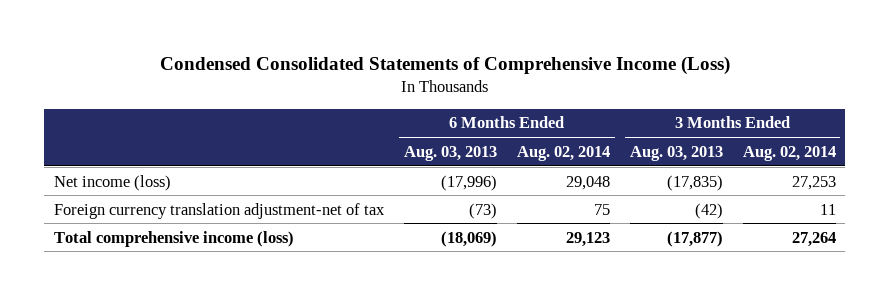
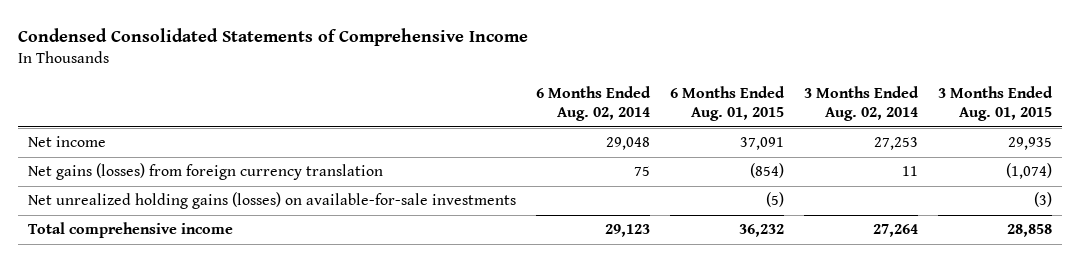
- Condensed Consolidated Statements of Comprehensive Income (Loss)
+ Condensed Consolidated Statements of Comprehensive Income
- | 6 Months Ended Aug. 03, 2013 | 6 Months Ended Aug. 02, 2014 | 3 Months Ended Aug. 03, 2013 | 3 Months Ended Aug. 02, 2014
+ | 6 Months Ended Aug. 02, 2014 | 6 Months Ended Aug. 01, 2015 | 3 Months Ended Aug. 02, 2014 | 3 Months Ended Aug. 01, 2015
- Net income (loss) | (17,996) | 29,048 | (17,835) | 27,253
- Foreign currency translation adjustment-net of tax | (73) | 75 | (42) | 11
- Total comprehensive income (loss) | (18,069) | 29,123 | (17,877) | 27,264
+ Net income | 29,048 | 37,091 | 27,253 | 29,935
+ Net gains (losses) from foreign currency translation | 75 | (854) | 11 | (1,074)
+ Net unrealized holding gains (losses) on available-for-sale investments | | (5) | | (3)
+ Total comprehensive income | 29,123 | 36,232 | 27,264 | 28,858

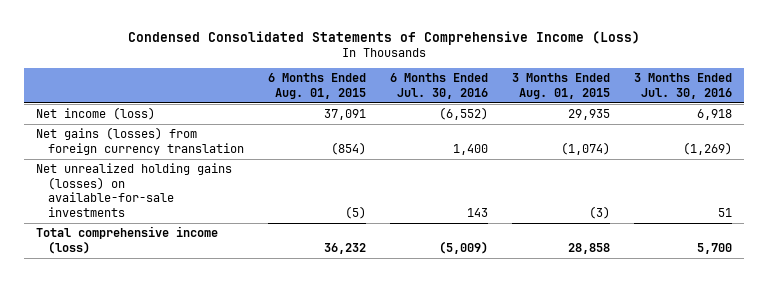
- Condensed Consolidated Statements of Comprehensive Income
+ Condensed Consolidated Statements of Comprehensive Income (Loss)
- | 6 Months Ended Aug. 02, 2014 | 6 Months Ended Aug. 01, 2015 | 3 Months Ended Aug. 02, 2014 | 3 Months Ended Aug. 01, 2015
+ | 6 Months Ended Aug. 01, 2015 | 6 Months Ended Jul. 30, 2016 | 3 Months Ended Aug. 01, 2015 | 3 Months Ended Jul. 30, 2016
- Net income | 29,048 | 37,091 | 27,253 | 29,935
+ Net income (loss) | 37,091 | (6,552) | 29,935 | 6,918
- Total comprehensive income | 29,123 | 36,232 | 27,264 | 28,858
+ Total comprehensive income (loss) | 36,232 | (5,009) | 28,858 | 5,700

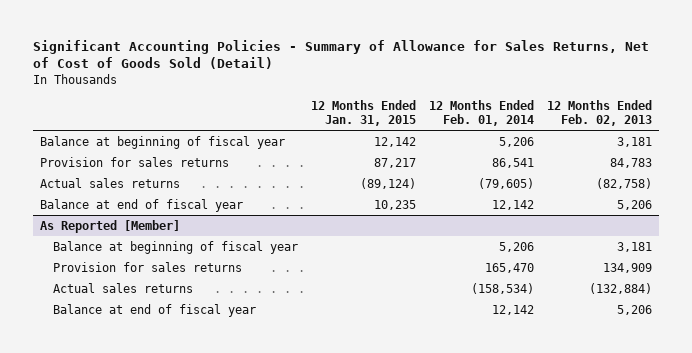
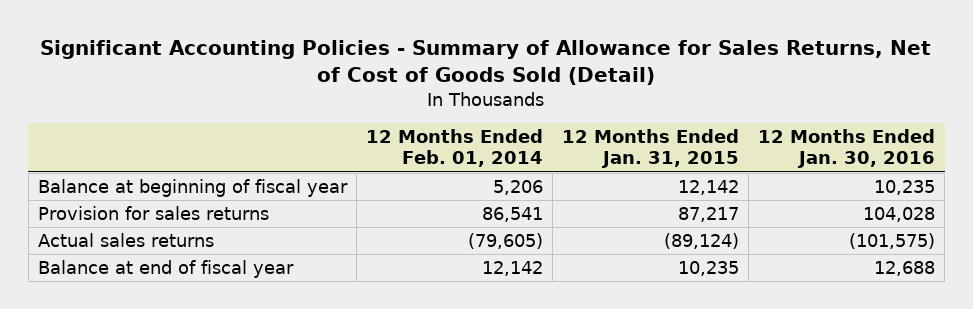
- | 12 Months Ended Jan. 31, 2015 | 12 Months Ended Feb. 01, 2014 | 12 Months Ended Feb. 02, 2013
+ | 12 Months Ended Feb. 01, 2014 | 12 Months Ended Jan. 31, 2015 | 12 Months Ended Jan. 30, 2016
- As Reported [Member]
- Balance at beginning of fiscal year | | 5,206 | 3,181
- Provision for sales returns | | 165,470 | 134,909
- Actual sales returns | | (158,534) | (132,884)
- Balance at end of fiscal year | | 12,142 | 5,206

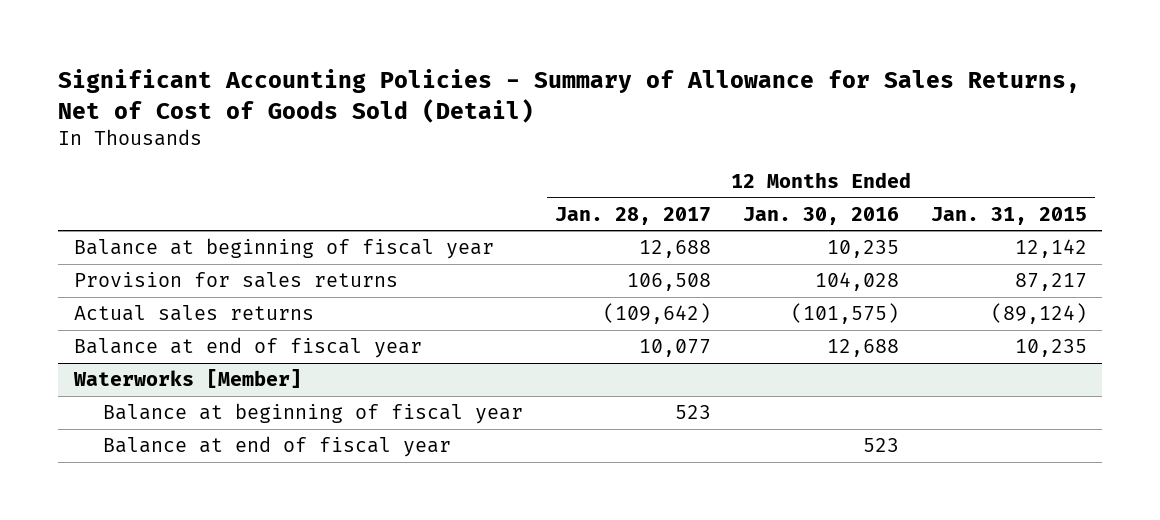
- | 12 Months Ended Feb. 01, 2014 | 12 Months Ended Jan. 31, 2015 | 12 Months Ended Jan. 30, 2016
+ | 12 Months Ended Jan. 28, 2017 | 12 Months Ended Jan. 30, 2016 | 12 Months Ended Jan. 31, 2015
+ Waterworks [Member]
+ Balance at beginning of fiscal year | 523 | |
+ Balance at end of fiscal year | | 523 |

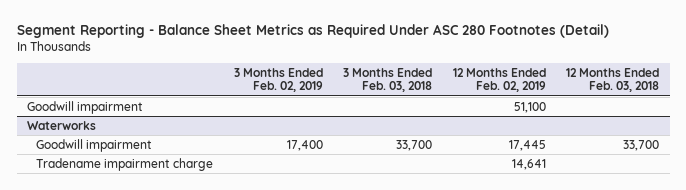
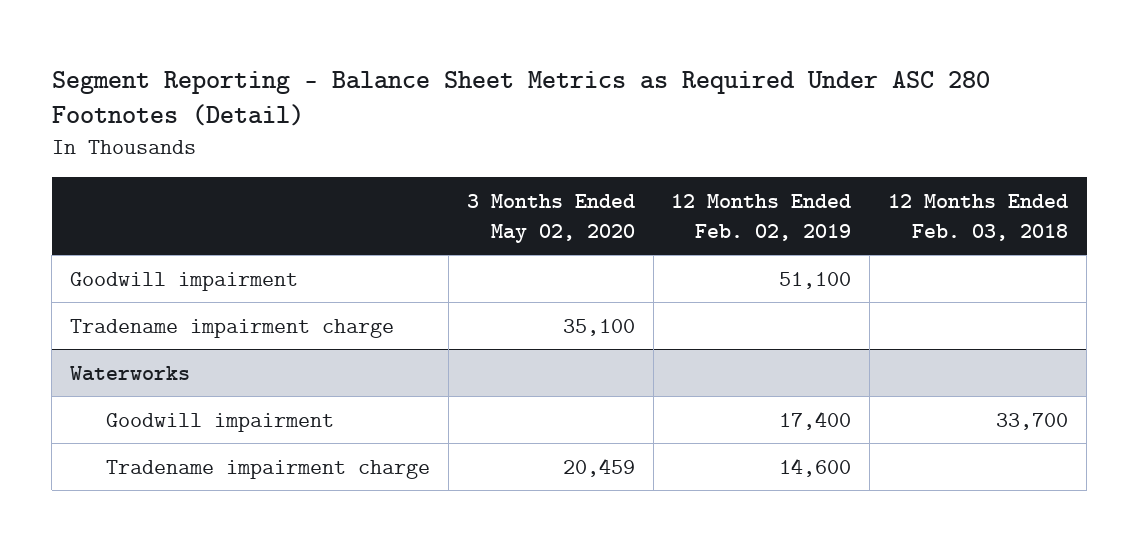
- | 3 Months Ended Feb. 02, 2019 | 3 Months Ended Feb. 03, 2018 | 12 Months Ended Feb. 02, 2019 | 12 Months Ended Feb. 03, 2018
+ | 3 Months Ended May 02, 2020 | 12 Months Ended Feb. 02, 2019 | 12 Months Ended Feb. 03, 2018
+ Tradename impairment charge | 35,100 | |
@ Waterworks
- Goodwill impairment | 17,400 | 33,700 | 17,445 | 33,700
- Tradename impairment charge | | | 14,641 |
+ Goodwill impairment | | 17,400 | 33,700
+ Tradename impairment charge | 20,459 | 14,600 |

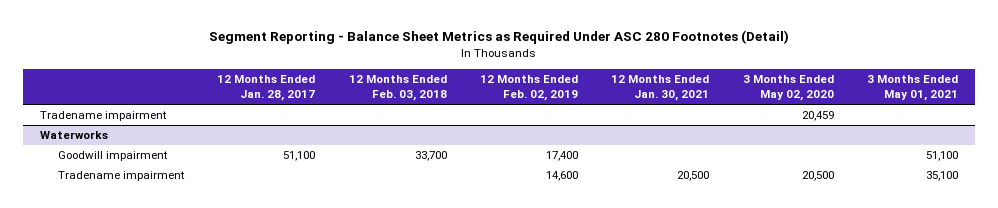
- | 3 Months Ended May 02, 2020 | 12 Months Ended Feb. 02, 2019 | 12 Months Ended Feb. 03, 2018
+ | 12 Months Ended Jan. 28, 2017 | 12 Months Ended Feb. 03, 2018 | 12 Months Ended Feb. 02, 2019 | 12 Months Ended Jan. 30, 2021 | 3 Months Ended May 02, 2020 | 3 Months Ended May 01, 2021
- Goodwill impairment | | 51,100 |
- Tradename impairment charge | 35,100 | |
+ Tradename impairment | | | | | 20,459 |
@ Waterworks
- Tradename impairment charge | 20,459 | 14,600 |
+ Tradename impairment | | | 14,600 | 20,500 | 20,500 | 35,100

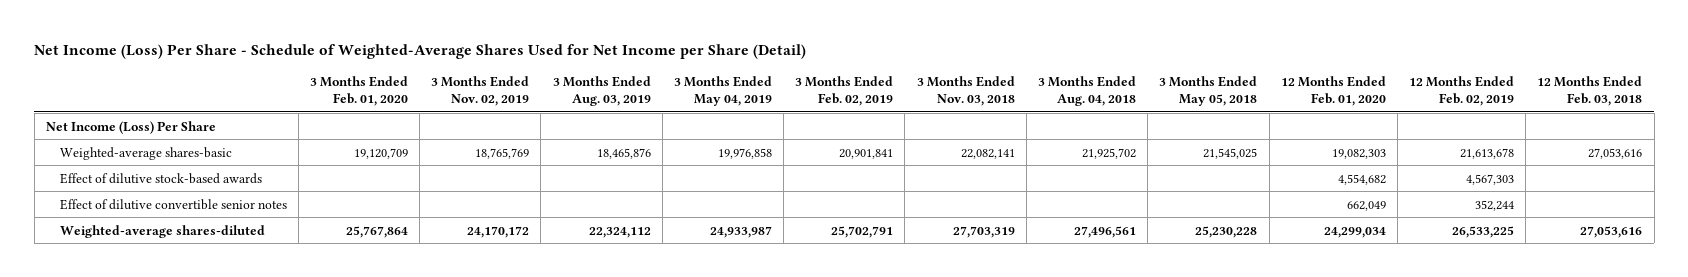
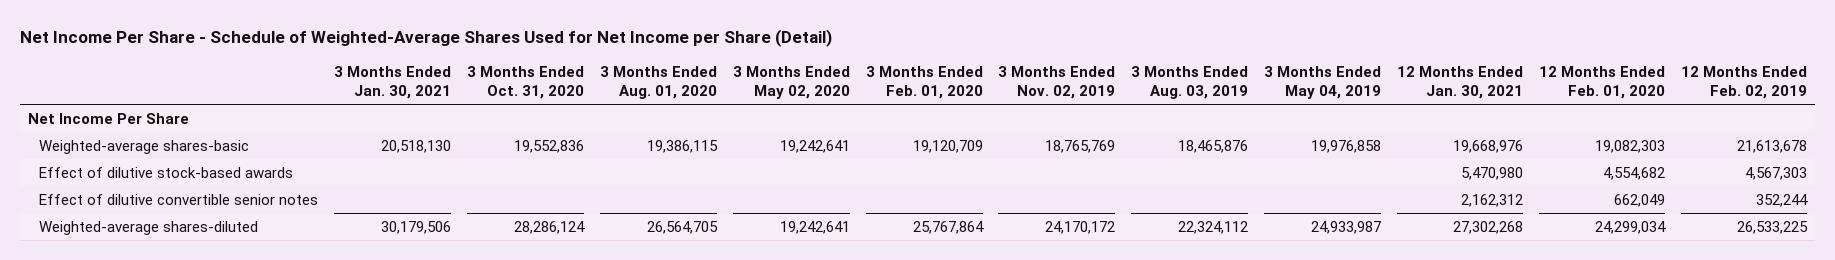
- Net Income (Loss) Per Share - Schedule of Weighted-Average Shares Used for Net Income per Share (Detail)
+ Net Income Per Share - Schedule of Weighted-Average Shares Used for Net Income per Share (Detail)
- | 3 Months Ended Feb. 01, 2020 | 3 Months Ended Nov. 02, 2019 | 3 Months Ended Aug. 03, 2019 | 3 Months Ended May 04, 2019 | 3 Months Ended Feb. 02, 2019 | 3 Months Ended Nov. 03, 2018 | 3 Months Ended Aug. 04, 2018 | 3 Months Ended May 05, 2018 | 12 Months Ended Feb. 01, 2020 | 12 Months Ended Feb. 02, 2019 | 12 Months Ended Feb. 03, 2018
+ | 3 Months Ended Jan. 30, 2021 | 3 Months Ended Oct. 31, 2020 | 3 Months Ended Aug. 01, 2020 | 3 Months Ended May 02, 2020 | 3 Months Ended Feb. 01, 2020 | 3 Months Ended Nov. 02, 2019 | 3 Months Ended Aug. 03, 2019 | 3 Months Ended May 04, 2019 | 12 Months Ended Jan. 30, 2021 | 12 Months Ended Feb. 01, 2020 | 12 Months Ended Feb. 02, 2019
- Net Income (Loss) Per Share
+ Net Income Per Share

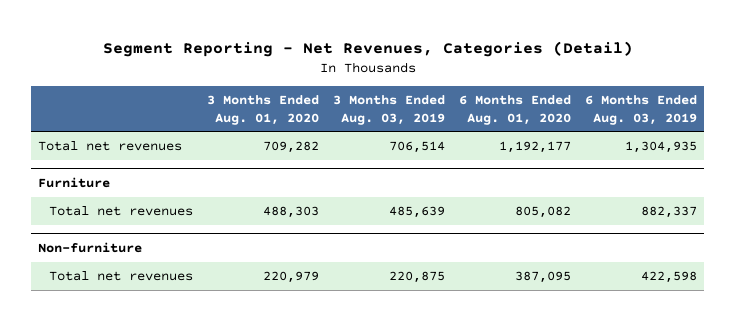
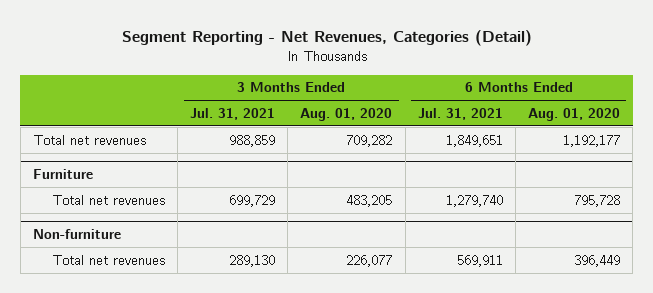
- | 3 Months Ended Aug. 01, 2020 | 3 Months Ended Aug. 03, 2019 | 6 Months Ended Aug. 01, 2020 | 6 Months Ended Aug. 03, 2019
+ | 3 Months Ended Jul. 31, 2021 | 3 Months Ended Aug. 01, 2020 | 6 Months Ended Jul. 31, 2021 | 6 Months Ended Aug. 01, 2020
@ Furniture
- Total net revenues | 488,303 | 485,639 | 805,082 | 882,337
+ Total net revenues | 699,729 | 483,205 | 1,279,740 | 795,728
@ Non-furniture
- Total net revenues | 220,979 | 220,875 | 387,095 | 422,598
+ Total net revenues | 289,130 | 226,077 | 569,911 | 396,449

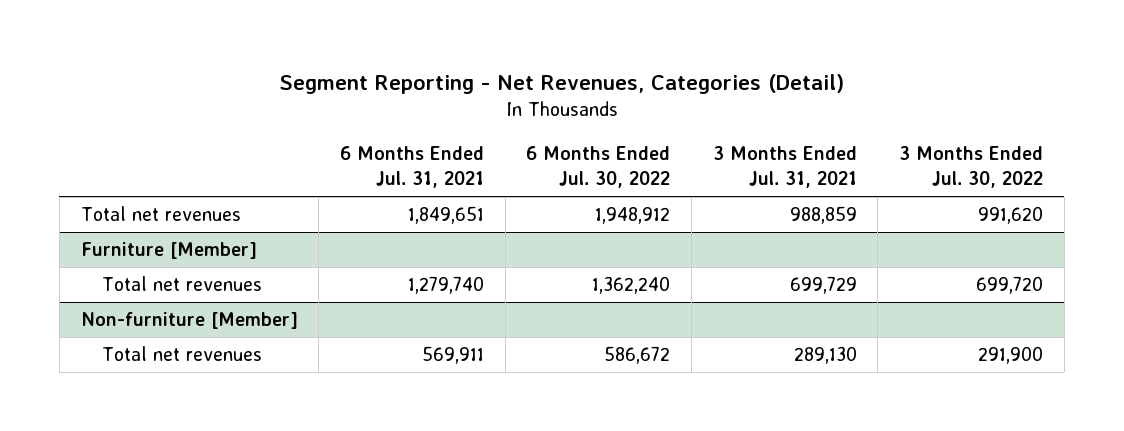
- | 3 Months Ended Jul. 31, 2021 | 3 Months Ended Aug. 01, 2020 | 6 Months Ended Jul. 31, 2021 | 6 Months Ended Aug. 01, 2020
+ | 6 Months Ended Jul. 31, 2021 | 6 Months Ended Jul. 30, 2022 | 3 Months Ended Jul. 31, 2021 | 3 Months Ended Jul. 30, 2022
- Furniture
+ Furniture [Member]
- Non-furniture
+ Non-furniture [Member]

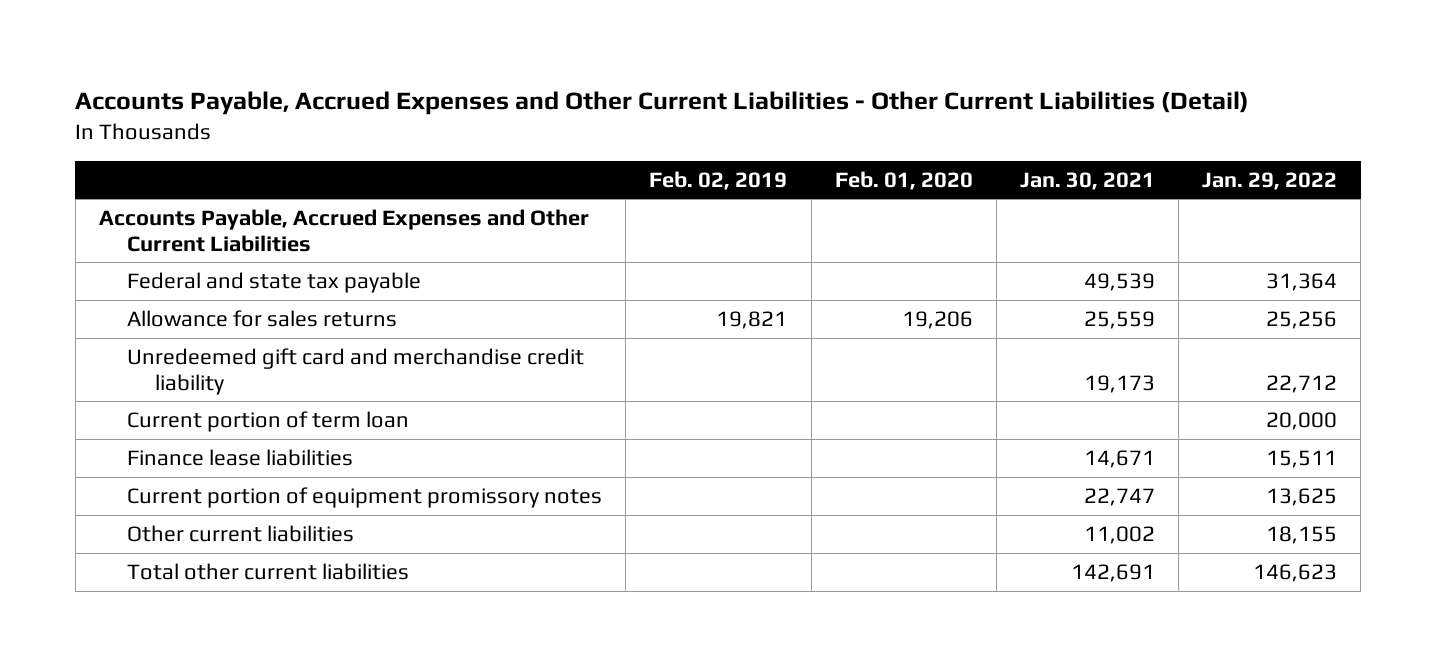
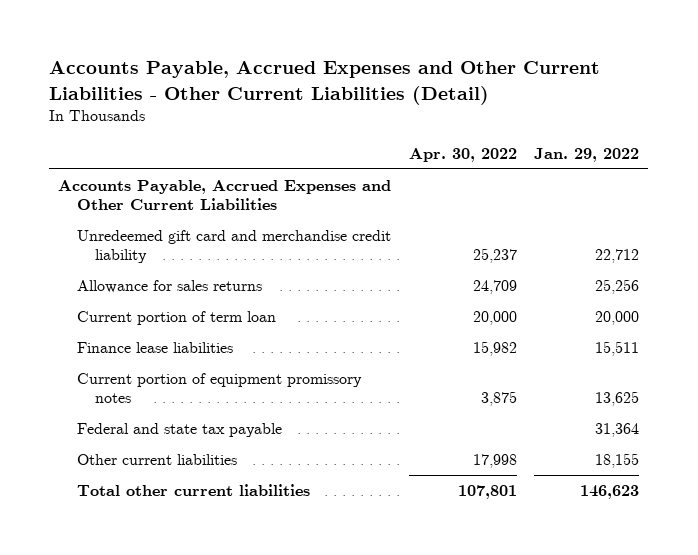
- | Feb. 02, 2019 | Feb. 01, 2020 | Jan. 30, 2021 | Jan. 29, 2022
+ | Apr. 30, 2022 | Jan. 29, 2022
moved down: Allowance for sales returns | 24,709 | 25,256
moved down: Federal and state tax payable | | 31,364

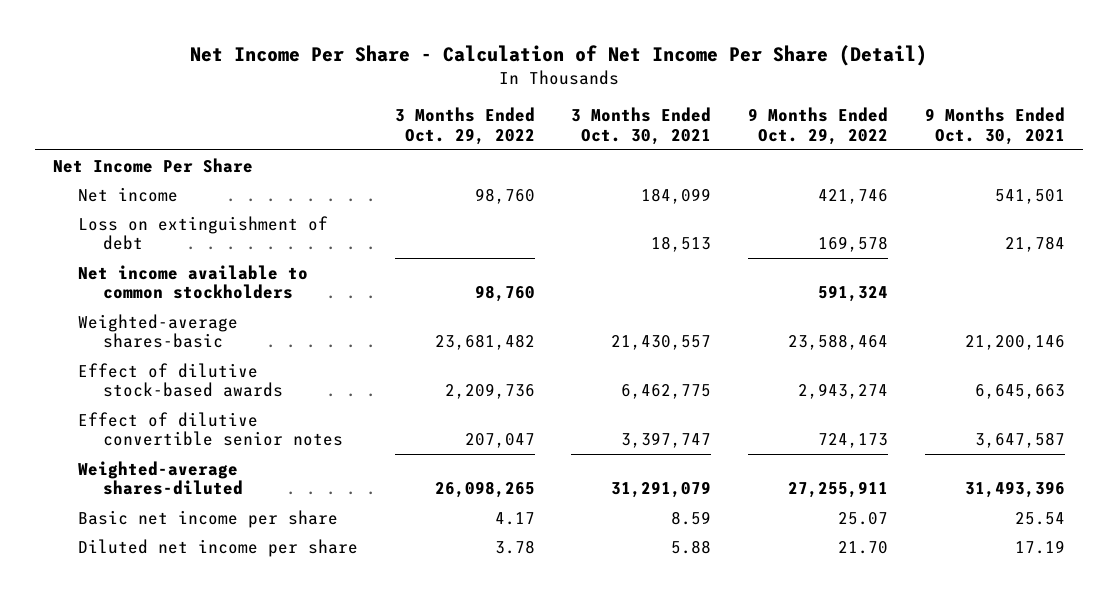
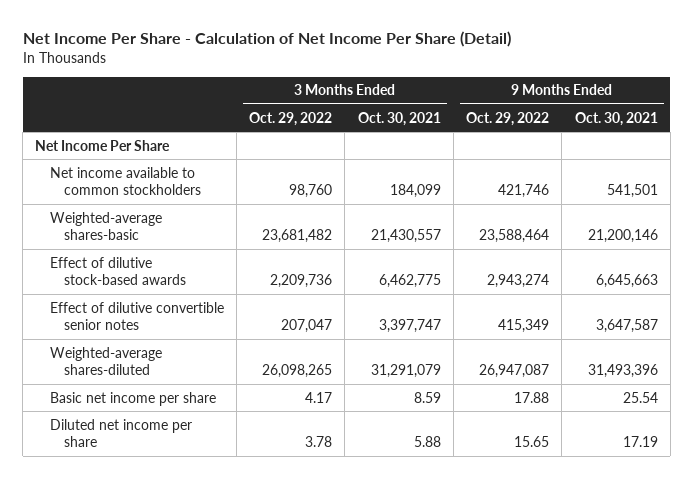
- Net income | 98,760 | 184,099 | 421,746 | 541,501
- Loss on extinguishment of debt | | 18,513 | 169,578 | 21,784
- Net income available to common stockholders | 98,760 | | 591,324 |
+ Net income available to common stockholders | 98,760 | 184,099 | 421,746 | 541,501
- Effect of dilutive convertible senior notes | 207,047 | 3,397,747 | 724,173 | 3,647,587
- Weighted-average shares-diluted | 26,098,265 | 31,291,079 | 27,255,911 | 31,493,396
- Basic net income per share | 4.17 | 8.59 | 25.07 | 25.54
- Diluted net income per share | 3.78 | 5.88 | 21.70 | 17.19
+ Effect of dilutive convertible senior notes | 207,047 | 3,397,747 | 415,349 | 3,647,587
+ Weighted-average shares-diluted | 26,098,265 | 31,291,079 | 26,947,087 | 31,493,396
+ Basic net income per share | 4.17 | 8.59 | 17.88 | 25.54
+ Diluted net income per share | 3.78 | 5.88 | 15.65 | 17.19

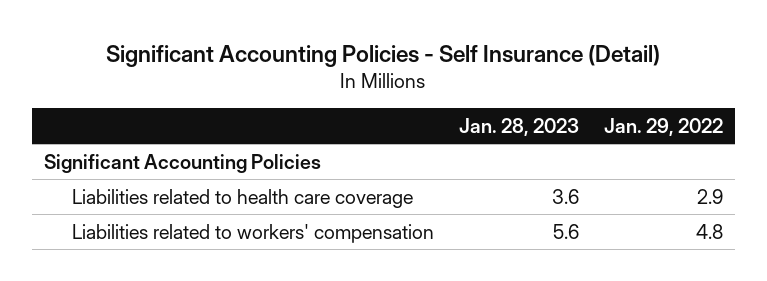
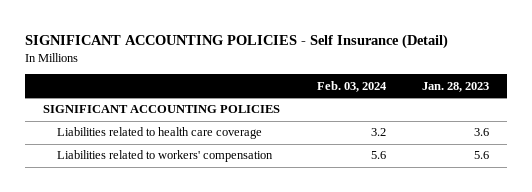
- Significant Accounting Policies - Self Insurance (Detail)
+ SIGNIFICANT ACCOUNTING POLICIES - Self Insurance (Detail)
- | Jan. 28, 2023 | Jan. 29, 2022
+ | Feb. 03, 2024 | Jan. 28, 2023
- Significant Accounting Policies
+ SIGNIFICANT ACCOUNTING POLICIES

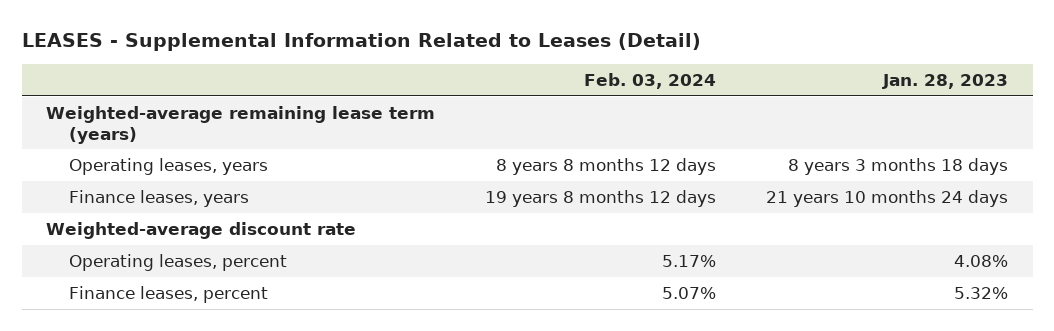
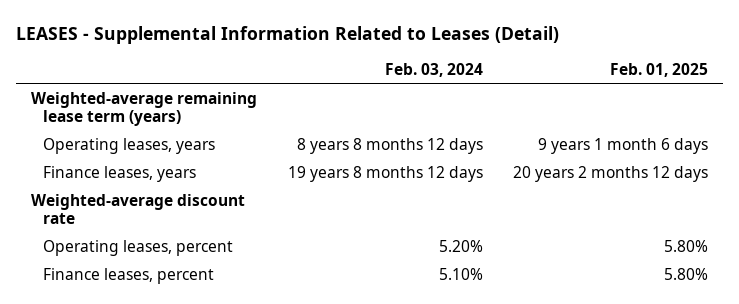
- | Feb. 03, 2024 | Jan. 28, 2023
+ | Feb. 03, 2024 | Feb. 01, 2025
- Operating leases, percent | 5.17% | 4.08%
- Finance leases, percent | 5.07% | 5.32%
+ Operating leases, percent | 5.20% | 5.80%
+ Finance leases, percent | 5.10% | 5.80%

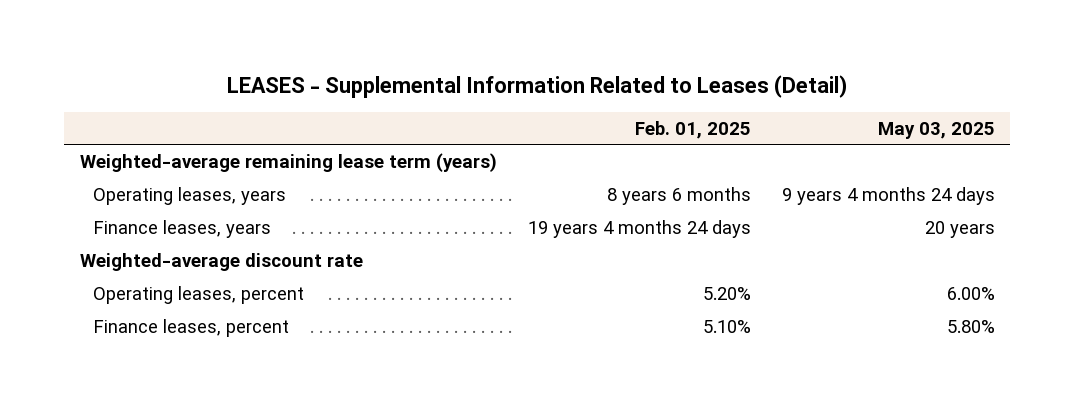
- | Feb. 03, 2024 | Feb. 01, 2025
+ | Feb. 01, 2025 | May 03, 2025
- Operating leases, years | 8 years 8 months 12 days | 9 years 1 month 6 days
- Finance leases, years | 19 years 8 months 12 days | 20 years 2 months 12 days
+ Operating leases, years | 8 years 6 months | 9 years 4 months 24 days
+ Finance leases, years | 19 years 4 months 24 days | 20 years
- Operating leases, percent | 5.20% | 5.80%
- Finance leases, percent | 5.10% | 5.80%
+ Operating leases, percent | 5.20% | 6.00%
+ Finance leases, percent | 5.10% | 5.80%

